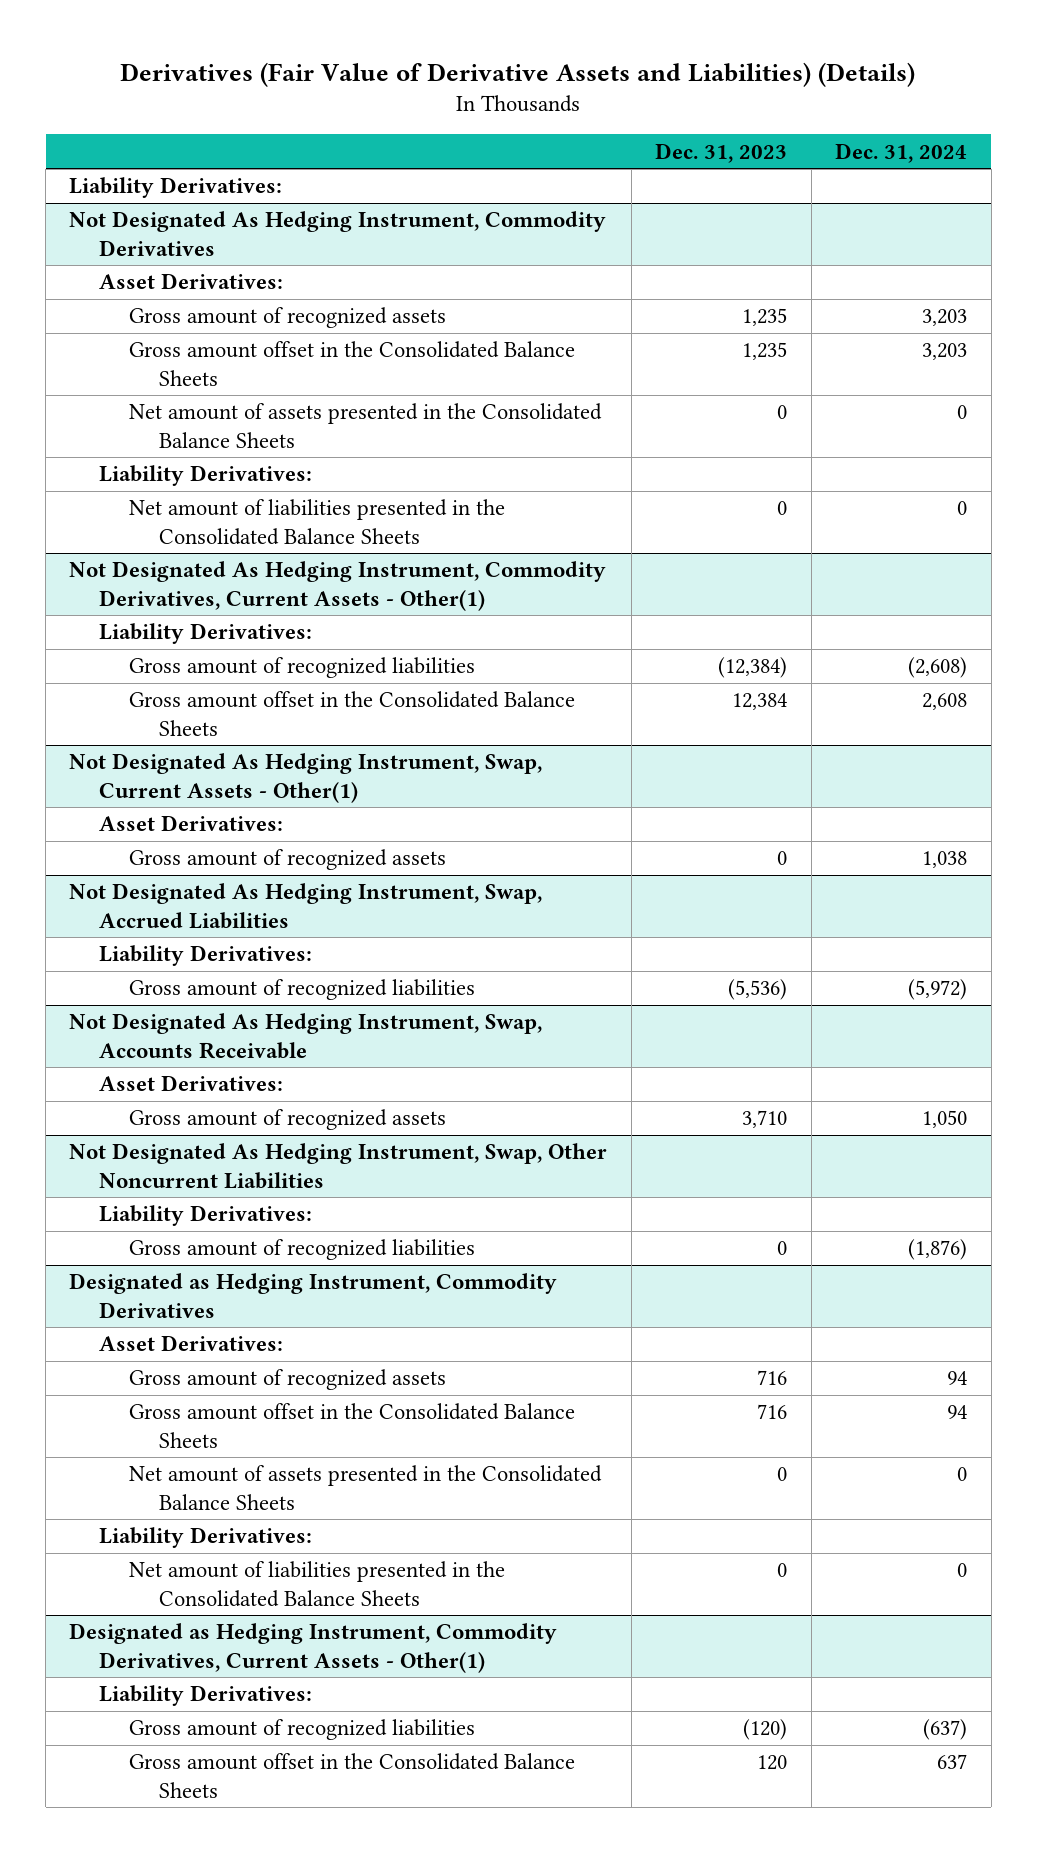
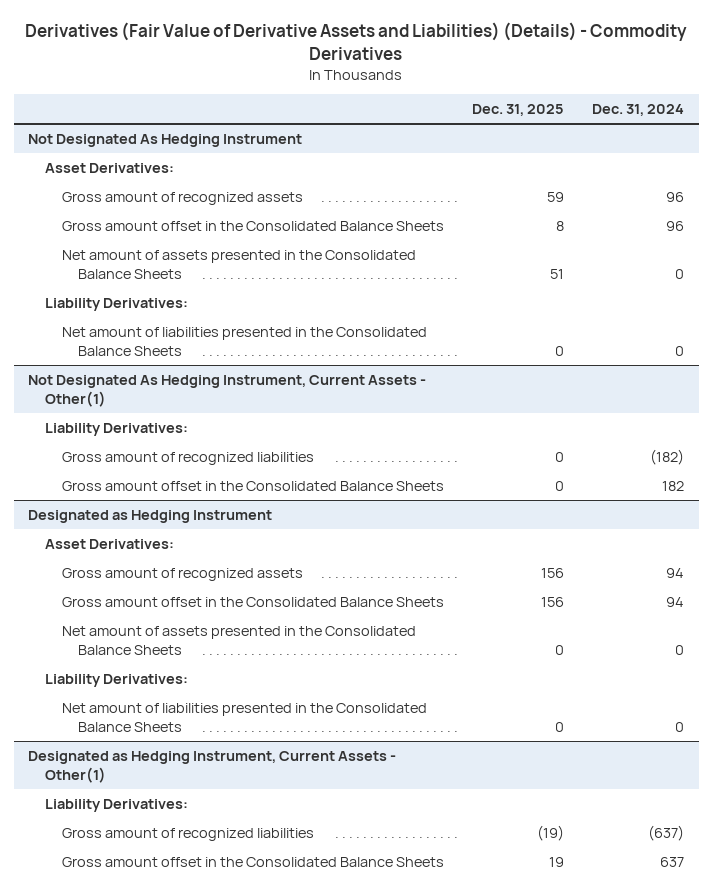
- Derivatives (Fair Value of Derivative Assets and Liabilities) (Details)
+ Derivatives (Fair Value of Derivative Assets and Liabilities) (Details) - Commodity Derivatives
- | Dec. 31, 2023 | Dec. 31, 2024
+ | Dec. 31, 2025 | Dec. 31, 2024
- Liability Derivatives:
- Not Designated As Hedging Instrument, Commodity Derivatives
+ Not Designated As Hedging Instrument
- Gross amount of recognized assets | 1,235 | 3,203
- Gross amount offset in the Consolidated Balance Sheets | 1,235 | 3,203
+ Gross amount of recognized assets | 59 | 96
+ Gross amount offset in the Consolidated Balance Sheets | 8 | 96
- Not Designated As Hedging Instrument, Commodity Derivatives, Current Assets - Other(1)
- Liability Derivatives:
- Gross amount of recognized liabilities | (12,384) | (2,608)
- Gross amount offset in the Consolidated Balance Sheets | 12,384 | 2,608
- Not Designated As Hedging Instrument, Swap, Current Assets - Other(1)
- Asset Derivatives:
- Gross amount of recognized assets | 0 | 1,038
- Not Designated As Hedging Instrument, Swap, Accrued Liabilities
- Liability Derivatives:
- Gross amount of recognized liabilities | (5,536) | (5,972)
- Not Designated As Hedging Instrument, Swap, Accounts Receivable
- Asset Derivatives:
- Gross amount of recognized assets | 3,710 | 1,050
- Not Designated As Hedging Instrument, Swap, Other Noncurrent Liabilities
+ Not Designated As Hedging Instrument, Current Assets - Other(1)
- Gross amount of recognized liabilities | 0 | (1,876)
- Designated as Hedging Instrument, Commodity Derivatives
+ Gross amount of recognized liabilities | 0 | (182)
+ Gross amount offset in the Consolidated Balance Sheets | 0 | 182
+ Designated as Hedging Instrument
- Designated as Hedging Instrument, Commodity Derivatives, Current Assets - Other(1)
+ Designated as Hedging Instrument, Current Assets - Other(1)

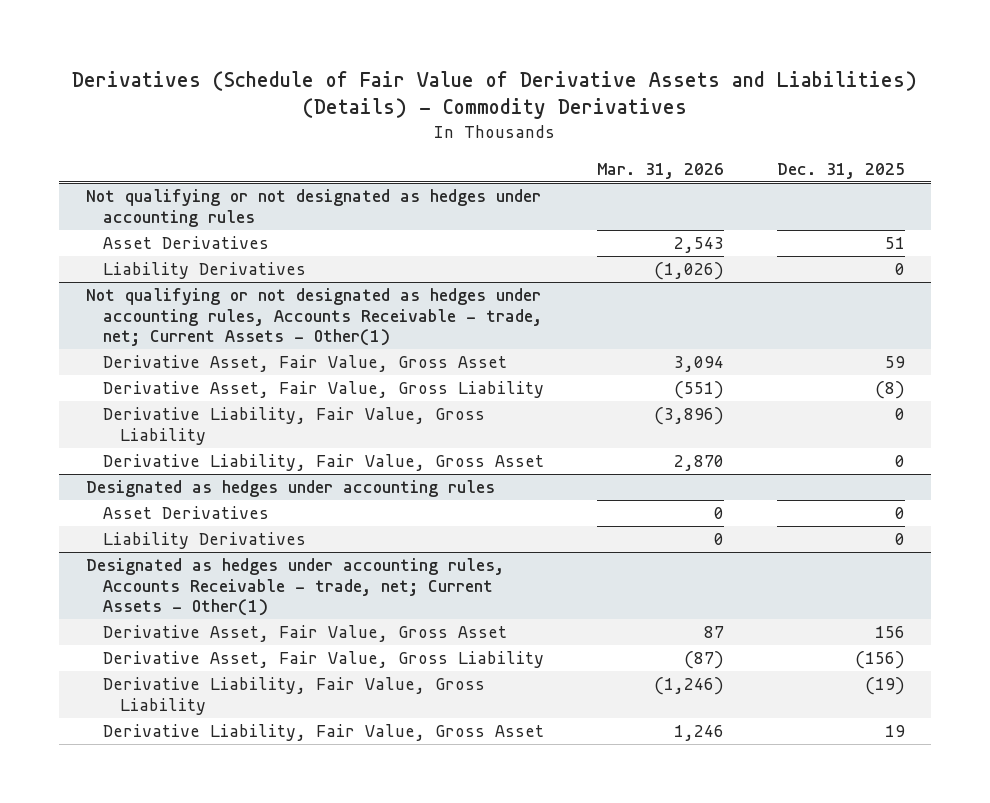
- Derivatives (Fair Value of Derivative Assets and Liabilities) (Details) - Commodity Derivatives
+ Derivatives (Schedule of Fair Value of Derivative Assets and Liabilities) (Details) - Commodity Derivatives
- | Dec. 31, 2025 | Dec. 31, 2024
+ | Mar. 31, 2026 | Dec. 31, 2025
- Not Designated As Hedging Instrument
- Asset Derivatives:
- Gross amount of recognized assets | 59 | 96
- Gross amount offset in the Consolidated Balance Sheets | 8 | 96
- Net amount of assets presented in the Consolidated Balance Sheets | 51 | 0
- Liability Derivatives:
- Net amount of liabilities presented in the Consolidated Balance Sheets | 0 | 0
- Not Designated As Hedging Instrument, Current Assets - Other(1)
- Liability Derivatives:
- Gross amount of recognized liabilities | 0 | (182)
- Gross amount offset in the Consolidated Balance Sheets | 0 | 182
- Designated as Hedging Instrument
- Asset Derivatives:
- Gross amount of recognized assets | 156 | 94
- Gross amount offset in the Consolidated Balance Sheets | 156 | 94
- Net amount of assets presented in the Consolidated Balance Sheets | 0 | 0
- Liability Derivatives:
- Net amount of liabilities presented in the Consolidated Balance Sheets | 0 | 0
- Designated as Hedging Instrument, Current Assets - Other(1)
- Liability Derivatives:
- Gross amount of recognized liabilities | (19) | (637)
- Gross amount offset in the Consolidated Balance Sheets | 19 | 637
+ Not qualifying or not designated as hedges under accounting rules
+ Asset Derivatives | 2,543 | 51
+ Liability Derivatives | (1,026) | 0
+ Not qualifying or not designated as hedges under accounting rules, Accounts Receivable - trade, net; Current Assets - Other(1)
+ Derivative Asset, Fair Value, Gross Asset | 3,094 | 59
+ Derivative Asset, Fair Value, Gross Liability | (551) | (8)
+ Derivative Liability, Fair Value, Gross Liability | (3,896) | 0
+ Derivative Liability, Fair Value, Gross Asset | 2,870 | 0
+ Designated as hedges under accounting rules
+ Asset Derivatives | 0 | 0
+ Liability Derivatives | 0 | 0
+ Designated as hedges under accounting rules, Accounts Receivable - trade, net; Current Assets - Other(1)
+ Derivative Asset, Fair Value, Gross Asset | 87 | 156
+ Derivative Asset, Fair Value, Gross Liability | (87) | (156)
+ Derivative Liability, Fair Value, Gross Liability | (1,246) | (19)
+ Derivative Liability, Fair Value, Gross Asset | 1,246 | 19

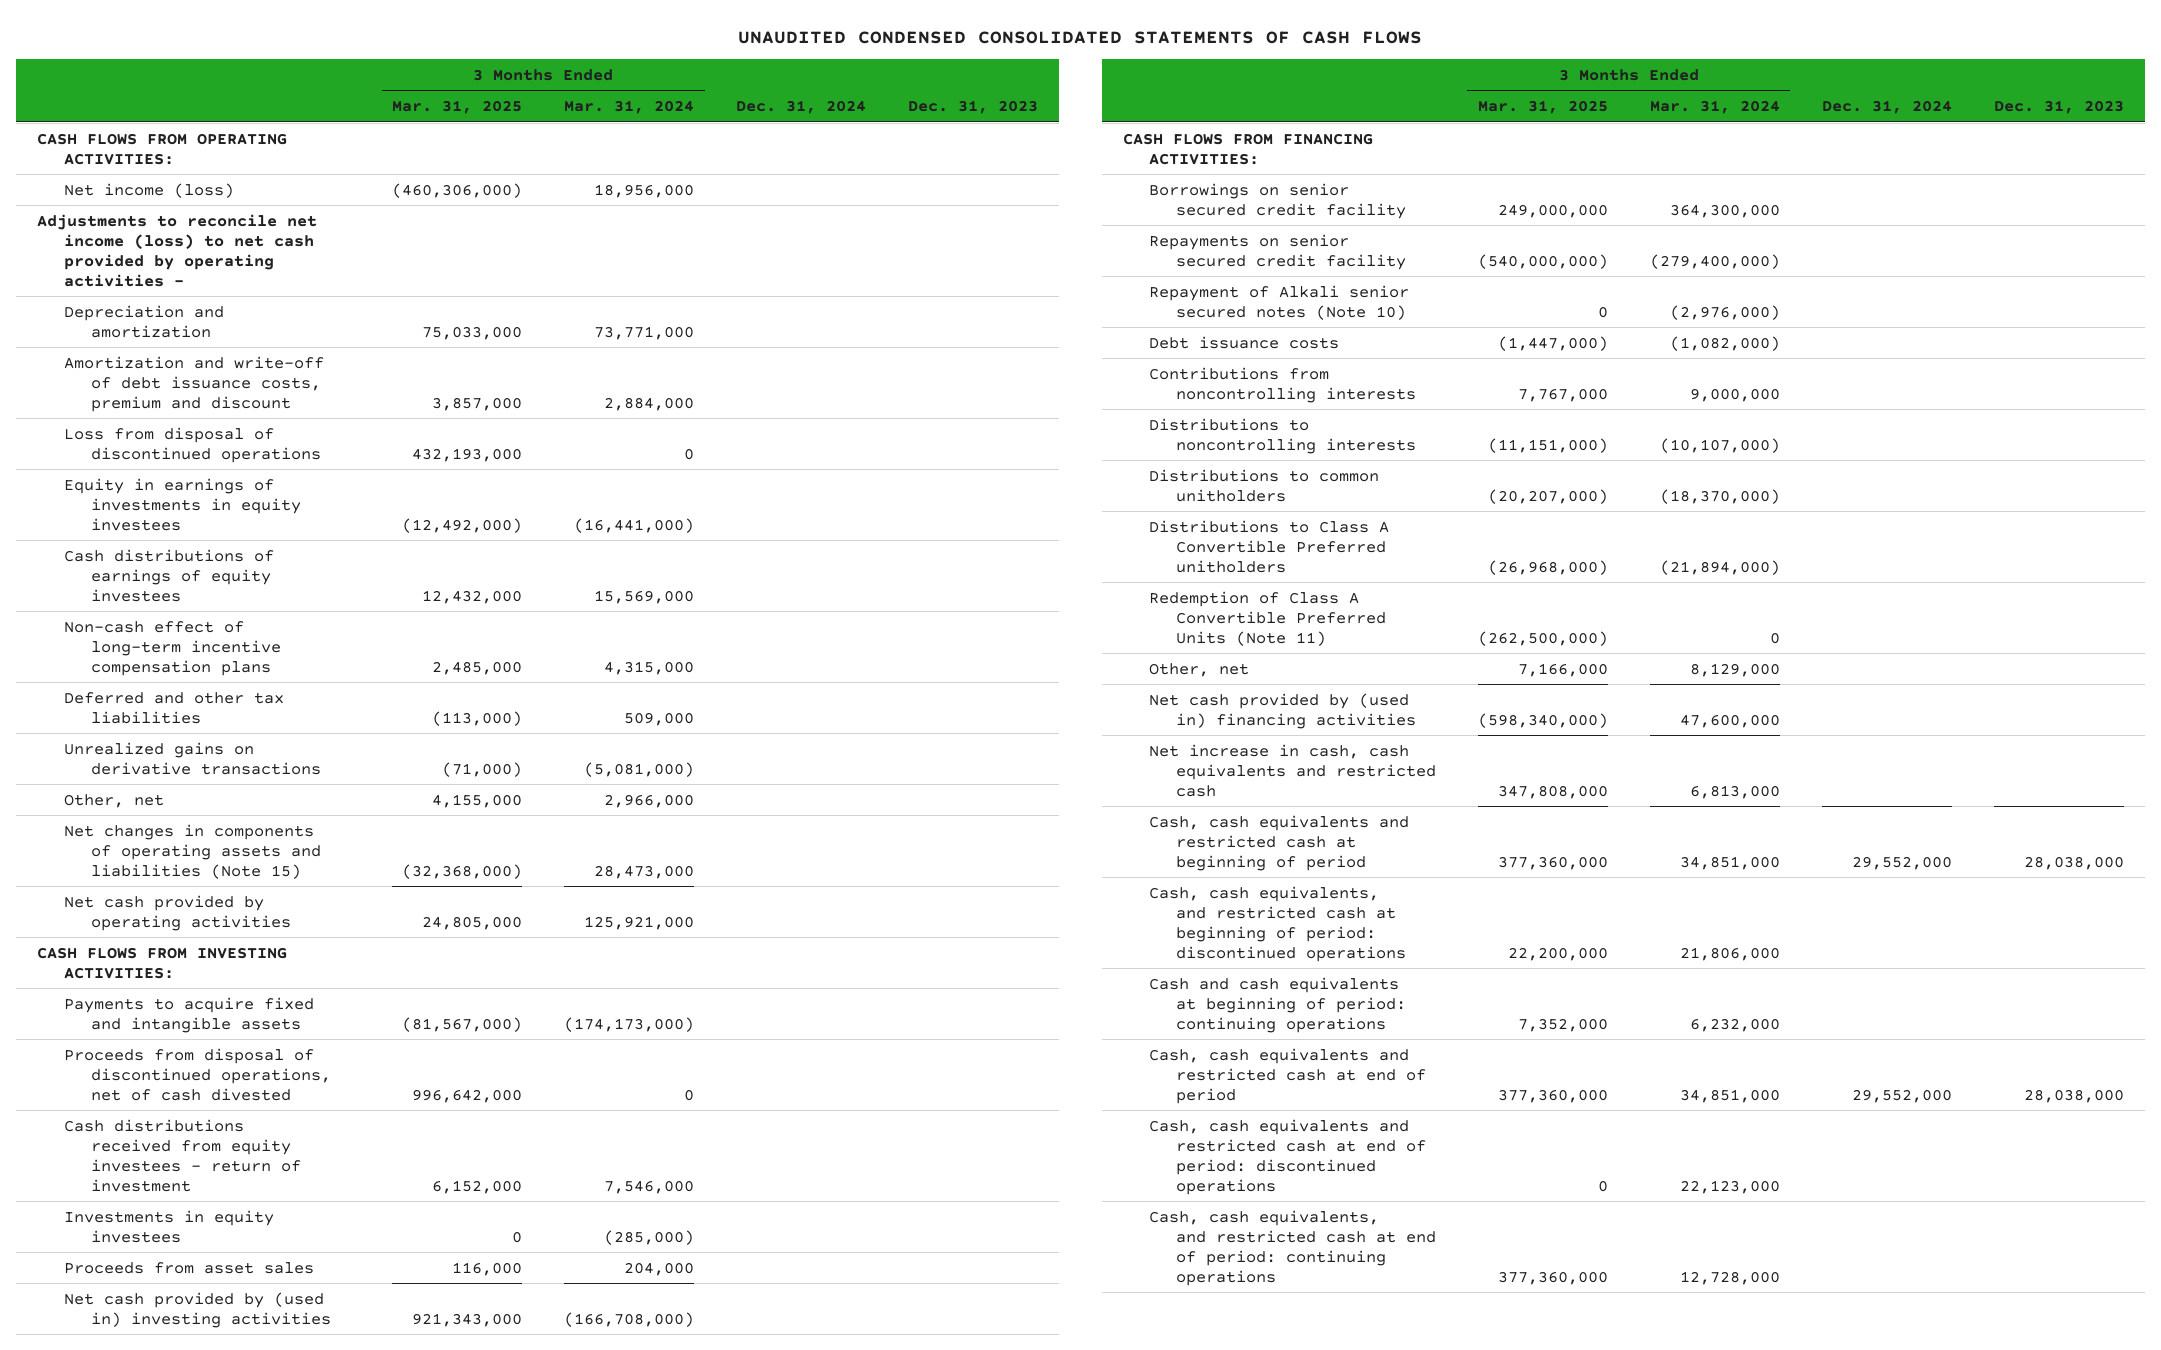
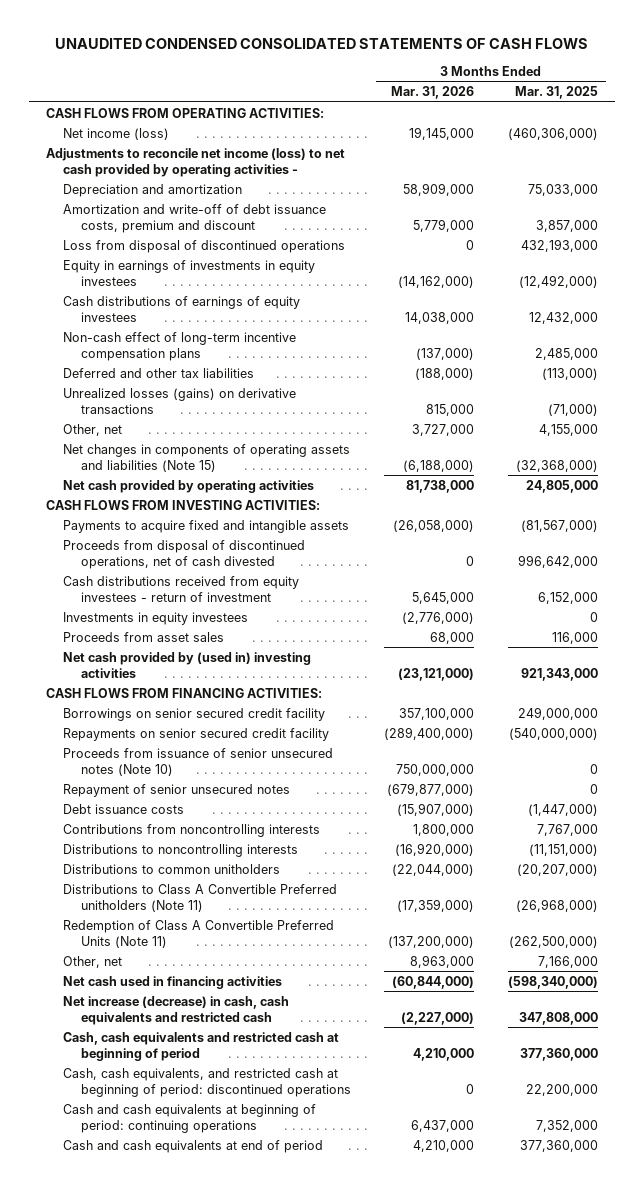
- | 3 Months Ended Mar. 31, 2025 | 3 Months Ended Mar. 31, 2024 | Dec. 31, 2024 | Dec. 31, 2023
+ | 3 Months Ended Mar. 31, 2026 | 3 Months Ended Mar. 31, 2025
- Unrealized gains on derivative transactions | (71,000) | (5,081,000) | |
+ Unrealized losses (gains) on derivative transactions | 815,000 | (71,000)
- Repayment of Alkali senior secured notes (Note 10) | 0 | (2,976,000) | |
+ Proceeds from issuance of senior unsecured notes (Note 10) | 750,000,000 | 0
+ Repayment of senior unsecured notes | (679,877,000) | 0
- Distributions to Class A Convertible Preferred unitholders | (26,968,000) | (21,894,000) | |
+ Distributions to Class A Convertible Preferred unitholders (Note 11) | (17,359,000) | (26,968,000)
- Net cash provided by (used in) financing activities | (598,340,000) | 47,600,000 | |
- Net increase in cash, cash equivalents and restricted cash | 347,808,000 | 6,813,000 | |
+ Net cash used in financing activities | (60,844,000) | (598,340,000)
+ Net increase (decrease) in cash, cash equivalents and restricted cash | (2,227,000) | 347,808,000
- Cash, cash equivalents and restricted cash at end of period | 377,360,000 | 34,851,000 | 29,552,000 | 28,038,000
- Cash, cash equivalents and restricted cash at end of period: discontinued operations | 0 | 22,123,000 | |
- Cash, cash equivalents, and restricted cash at end of period: continuing operations | 377,360,000 | 12,728,000 | |
+ Cash and cash equivalents at end of period | 4,210,000 | 377,360,000

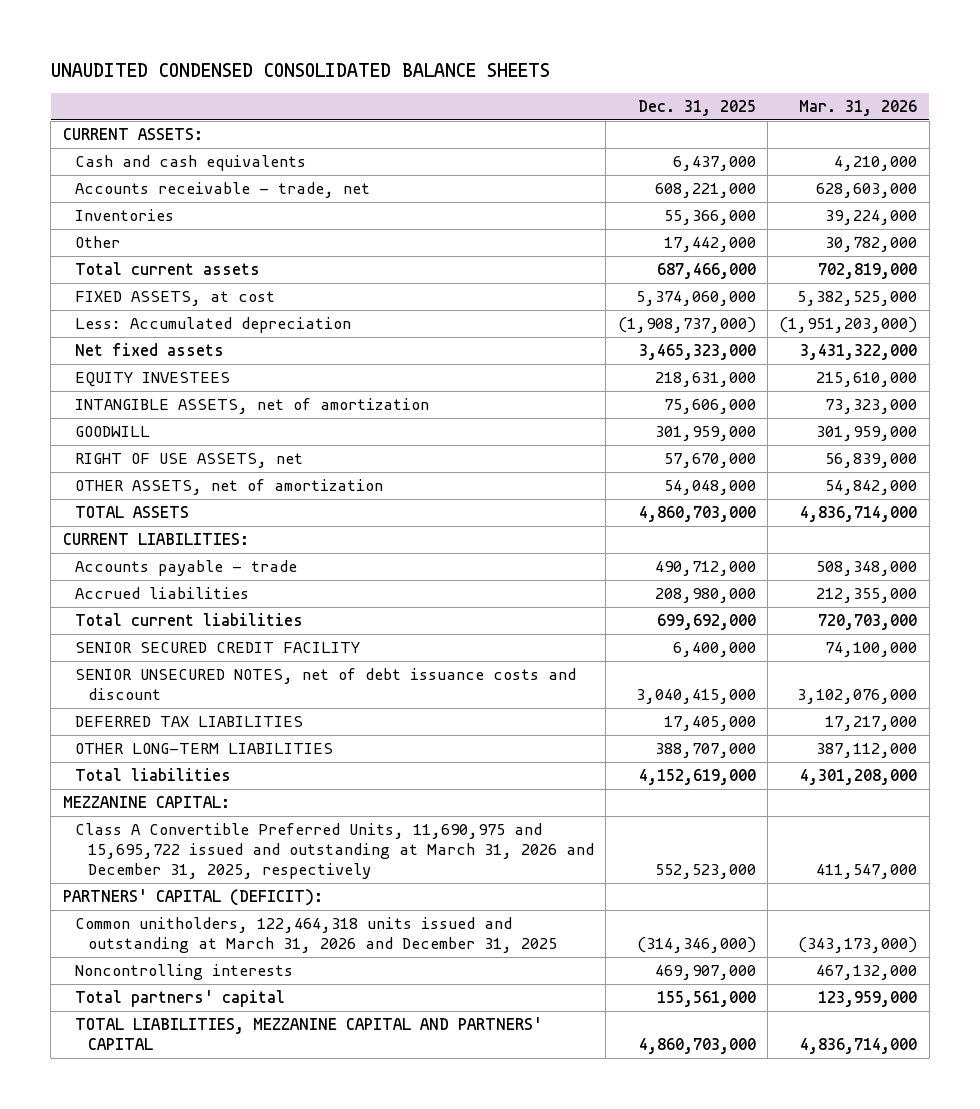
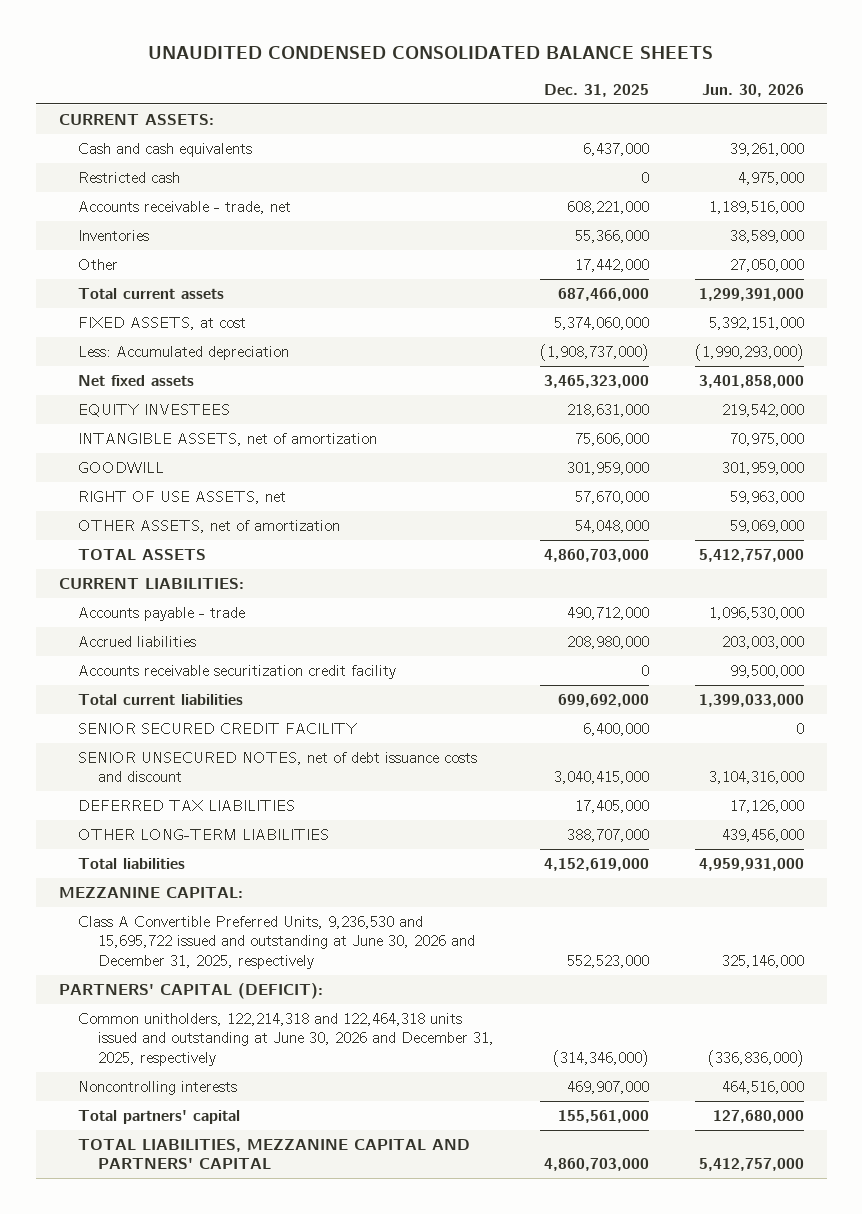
- | Dec. 31, 2025 | Mar. 31, 2026
+ | Dec. 31, 2025 | Jun. 30, 2026
+ Restricted cash | 0 | 4,975,000
+ Accounts receivable securitization credit facility | 0 | 99,500,000
- Class A Convertible Preferred Units, 11,690,975 and 15,695,722 issued and outstanding at March 31, 2026 and December 31, 2025, respectively | 552,523,000 | 411,547,000
+ Class A Convertible Preferred Units, 9,236,530 and 15,695,722 issued and outstanding at June 30, 2026 and December 31, 2025, respectively | 552,523,000 | 325,146,000
- Common unitholders, 122,464,318 units issued and outstanding at March 31, 2026 and December 31, 2025 | (314,346,000) | (343,173,000)
+ Common unitholders, 122,214,318 and 122,464,318 units issued and outstanding at June 30, 2026 and December 31, 2025, respectively | (314,346,000) | (336,836,000)

